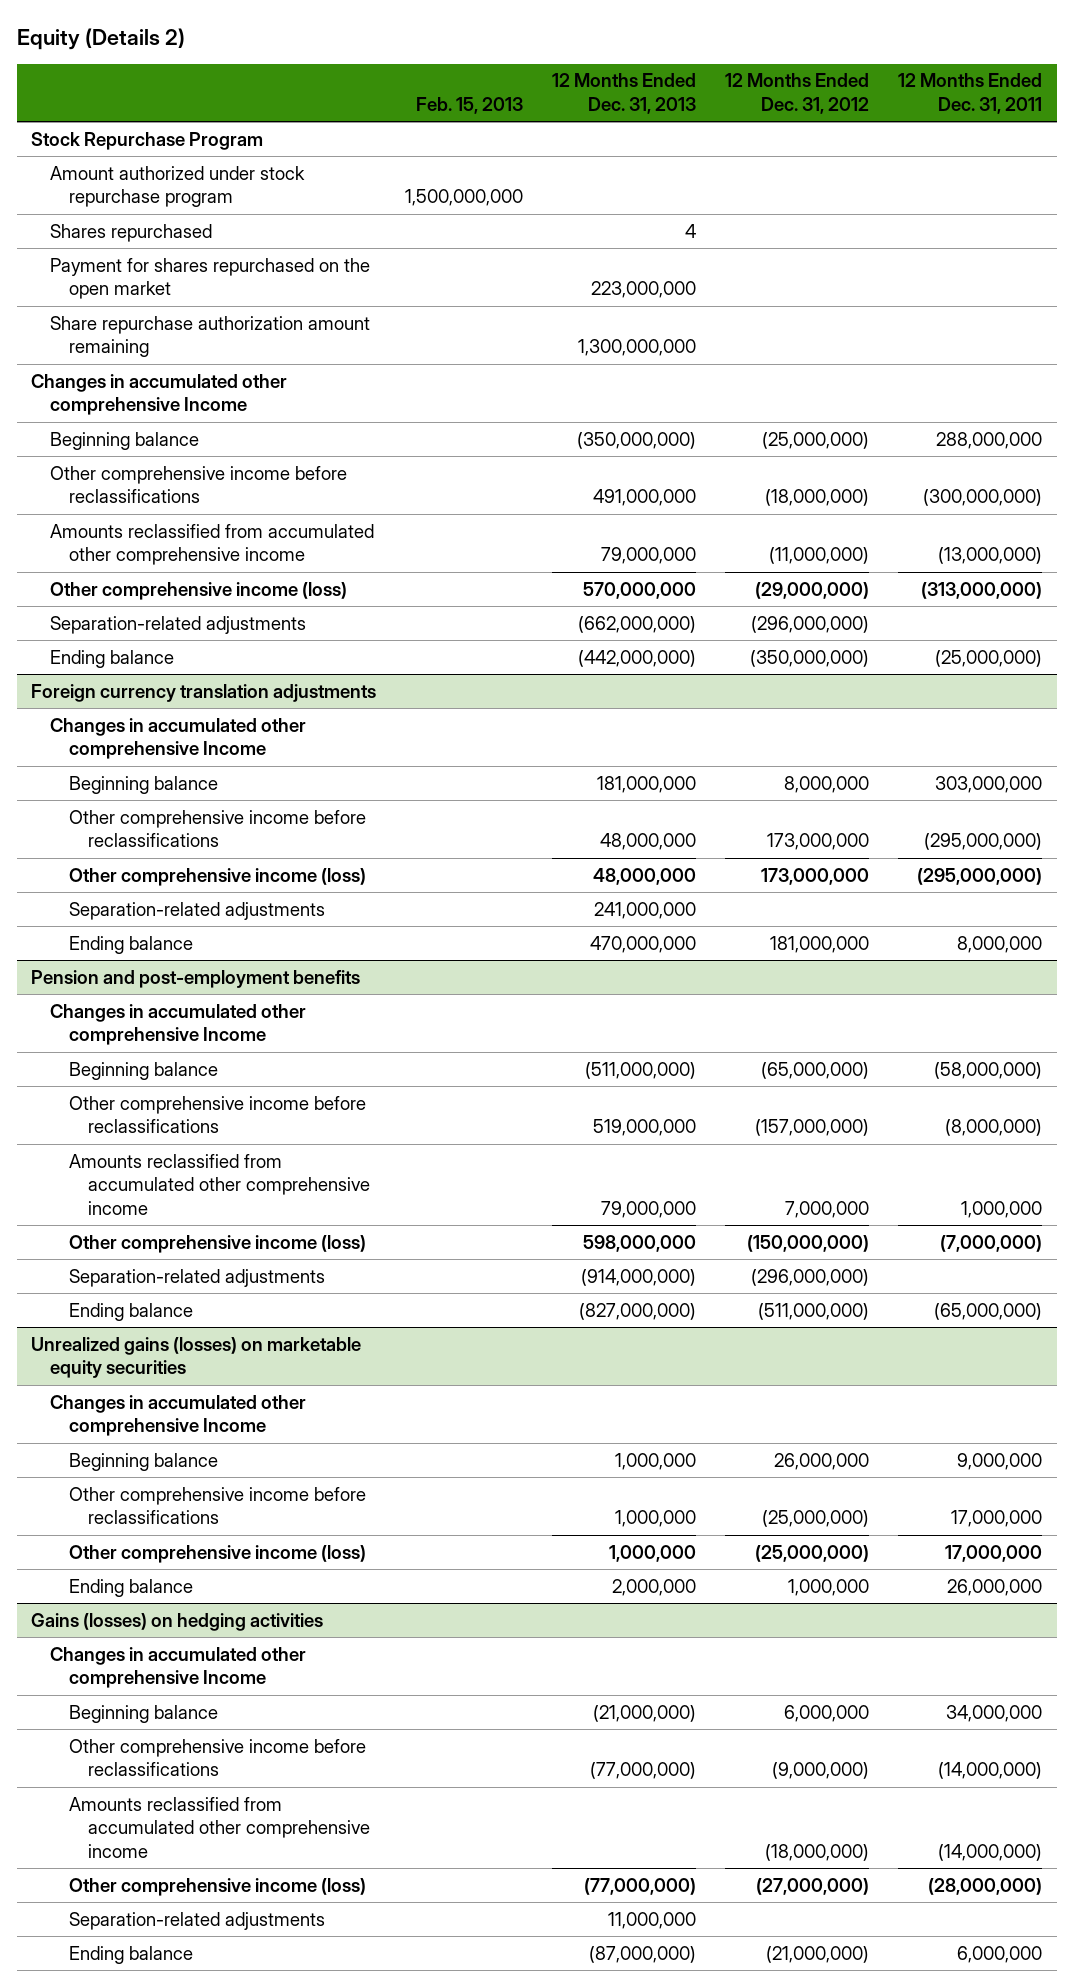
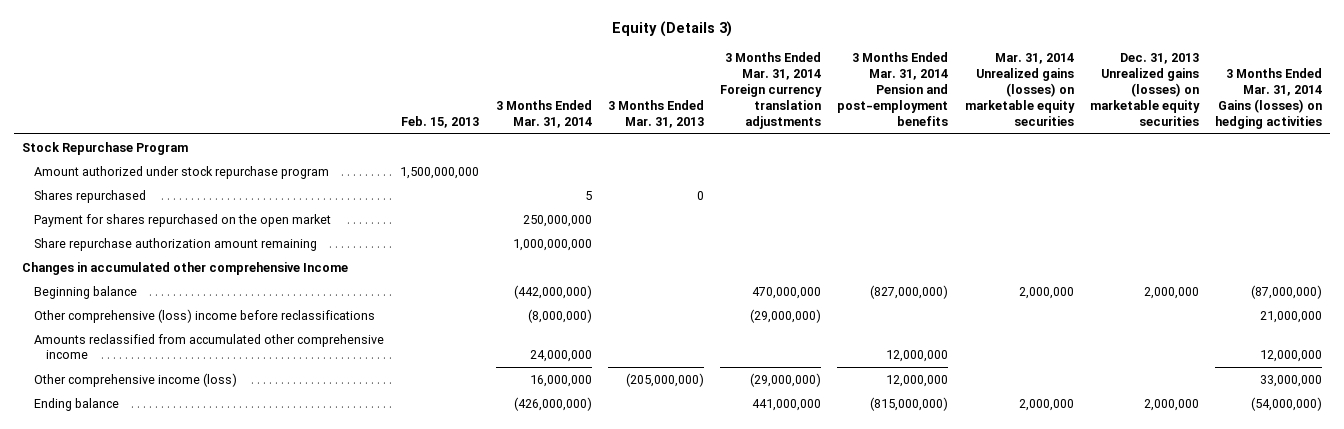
- Equity (Details 2)
+ Equity (Details 3)
- | Feb. 15, 2013 | 12 Months Ended Dec. 31, 2013 | 12 Months Ended Dec. 31, 2012 | 12 Months Ended Dec. 31, 2011
+ | Feb. 15, 2013 | 3 Months Ended Mar. 31, 2014 | 3 Months Ended Mar. 31, 2013 | 3 Months Ended Mar. 31, 2014 Foreign currency translation adjustments | 3 Months Ended Mar. 31, 2014 Pension and post-employment benefits | Mar. 31, 2014 Unrealized gains (losses) on marketable equity securities | Dec. 31, 2013 Unrealized gains (losses) on marketable equity securities | 3 Months Ended Mar. 31, 2014 Gains (losses) on hedging activities
- Other comprehensive income before reclassifications | | 491,000,000 | (18,000,000) | (300,000,000)
+ Other comprehensive (loss) income before reclassifications | | (8,000,000) | | (29,000,000) | | | | 21,000,000
- Separation-related adjustments | | (662,000,000) | (296,000,000) |
- Foreign currency translation adjustments
- Changes in accumulated other comprehensive Income
- Beginning balance | | 181,000,000 | 8,000,000 | 303,000,000
- Other comprehensive income before reclassifications | | 48,000,000 | 173,000,000 | (295,000,000)
- Other comprehensive income (loss) | | 48,000,000 | 173,000,000 | (295,000,000)
- Separation-related adjustments | | 241,000,000 | |
- Ending balance | | 470,000,000 | 181,000,000 | 8,000,000
- Pension and post-employment benefits
- Changes in accumulated other comprehensive Income
- Beginning balance | | (511,000,000) | (65,000,000) | (58,000,000)
- Other comprehensive income before reclassifications | | 519,000,000 | (157,000,000) | (8,000,000)
- Amounts reclassified from accumulated other comprehensive income | | 79,000,000 | 7,000,000 | 1,000,000
- Other comprehensive income (loss) | | 598,000,000 | (150,000,000) | (7,000,000)
- Separation-related adjustments | | (914,000,000) | (296,000,000) |
- Ending balance | | (827,000,000) | (511,000,000) | (65,000,000)
- Unrealized gains (losses) on marketable equity securities
- Changes in accumulated other comprehensive Income
- Beginning balance | | 1,000,000 | 26,000,000 | 9,000,000
- Other comprehensive income before reclassifications | | 1,000,000 | (25,000,000) | 17,000,000
- Other comprehensive income (loss) | | 1,000,000 | (25,000,000) | 17,000,000
- Ending balance | | 2,000,000 | 1,000,000 | 26,000,000
- Gains (losses) on hedging activities
- Changes in accumulated other comprehensive Income
- Beginning balance | | (21,000,000) | 6,000,000 | 34,000,000
- Other comprehensive income before reclassifications | | (77,000,000) | (9,000,000) | (14,000,000)
- Amounts reclassified from accumulated other comprehensive income | | | (18,000,000) | (14,000,000)
- Other comprehensive income (loss) | | (77,000,000) | (27,000,000) | (28,000,000)
- Separation-related adjustments | | 11,000,000 | |
- Ending balance | | (87,000,000) | (21,000,000) | 6,000,000

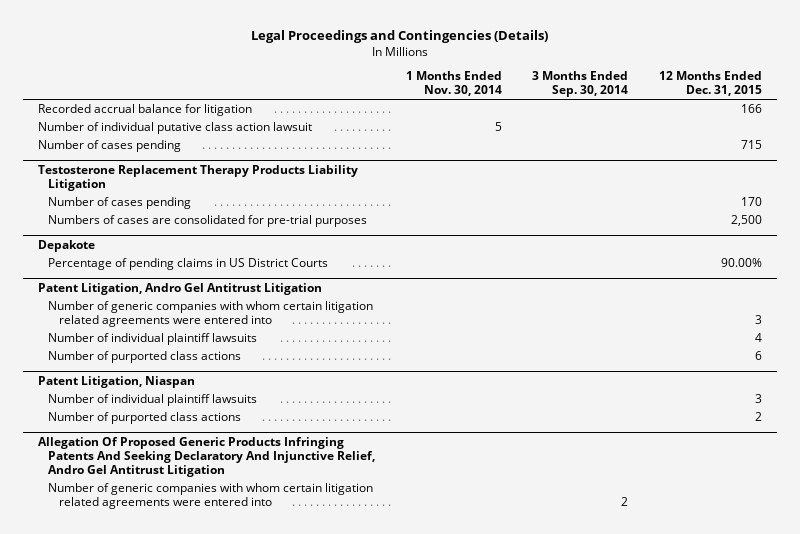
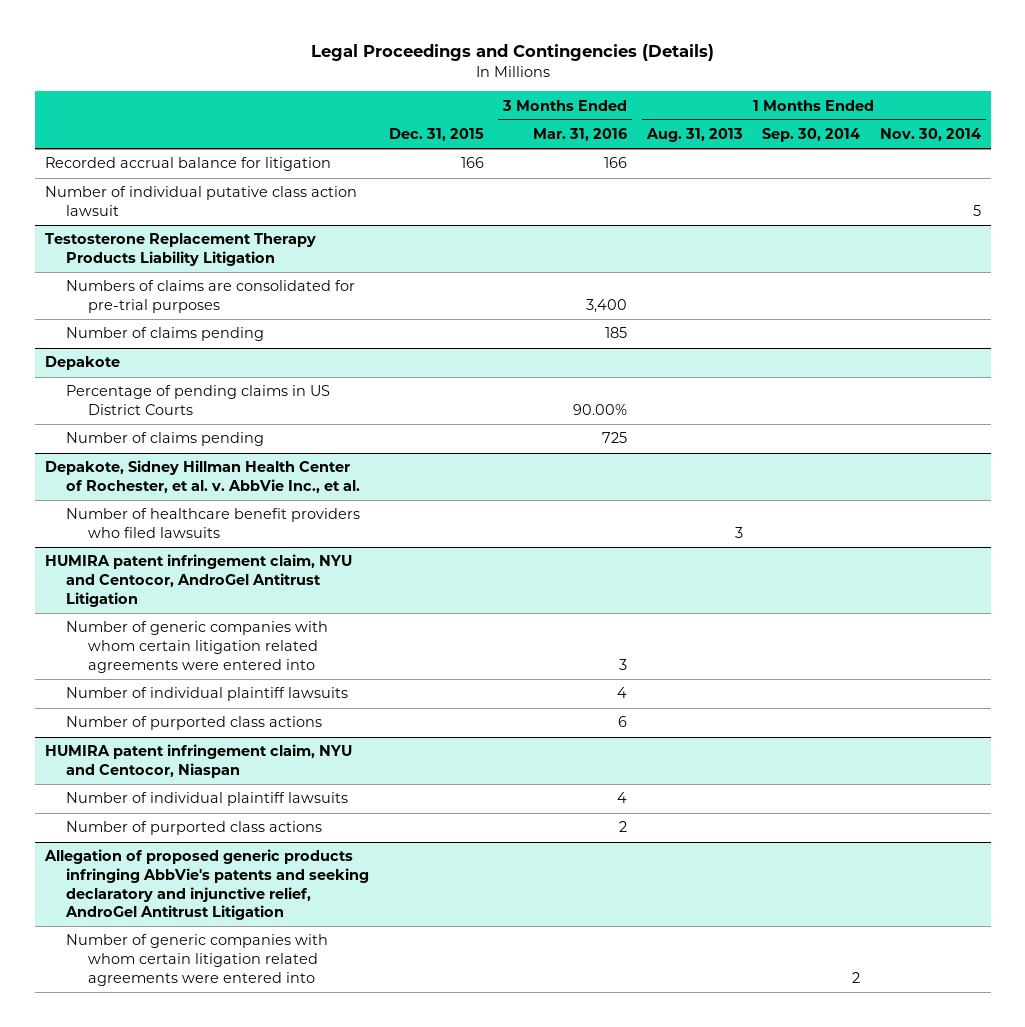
- | 1 Months Ended Nov. 30, 2014 | 3 Months Ended Sep. 30, 2014 | 12 Months Ended Dec. 31, 2015
+ | Dec. 31, 2015 | 3 Months Ended Mar. 31, 2016 | 1 Months Ended Aug. 31, 2013 | 1 Months Ended Sep. 30, 2014 | 1 Months Ended Nov. 30, 2014
- Number of cases pending | | | 715
@ Testosterone Replacement Therapy Products Liability Litigation
- Number of cases pending | | | 170
- Numbers of cases are consolidated for pre-trial purposes | | | 2,500
+ Numbers of claims are consolidated for pre-trial purposes | | 3,400 | | |
+ Number of claims pending | | 185 | | |
- Patent Litigation, Andro Gel Antitrust Litigation
- Number of generic companies with whom certain litigation related agreements were entered into | | | 3
- Number of individual plaintiff lawsuits | | | 4
- Number of purported class actions | | | 6
- Patent Litigation, Niaspan
- Number of individual plaintiff lawsuits | | | 3
- Number of purported class actions | | | 2
- Allegation Of Proposed Generic Products Infringing Patents And Seeking Declaratory And Injunctive Relief, Andro Gel Antitrust Litigation
@ Depakote
+ Number of claims pending | | 725 | | |
+ Depakote, Sidney Hillman Health Center of Rochester, et al. v. AbbVie Inc., et al.
+ Number of healthcare benefit providers who filed lawsuits | | | 3 | |
+ HUMIRA patent infringement claim, NYU and Centocor, AndroGel Antitrust Litigation
+ Number of generic companies with whom certain litigation related agreements were entered into | | 3 | | |
+ Number of individual plaintiff lawsuits | | 4 | | |
+ Number of purported class actions | | 6 | | |
+ HUMIRA patent infringement claim, NYU and Centocor, Niaspan
+ Number of individual plaintiff lawsuits | | 4 | | |
+ Number of purported class actions | | 2 | | |
+ Allegation of proposed generic products infringing AbbVie's patents and seeking declaratory and injunctive relief, AndroGel Antitrust Litigation

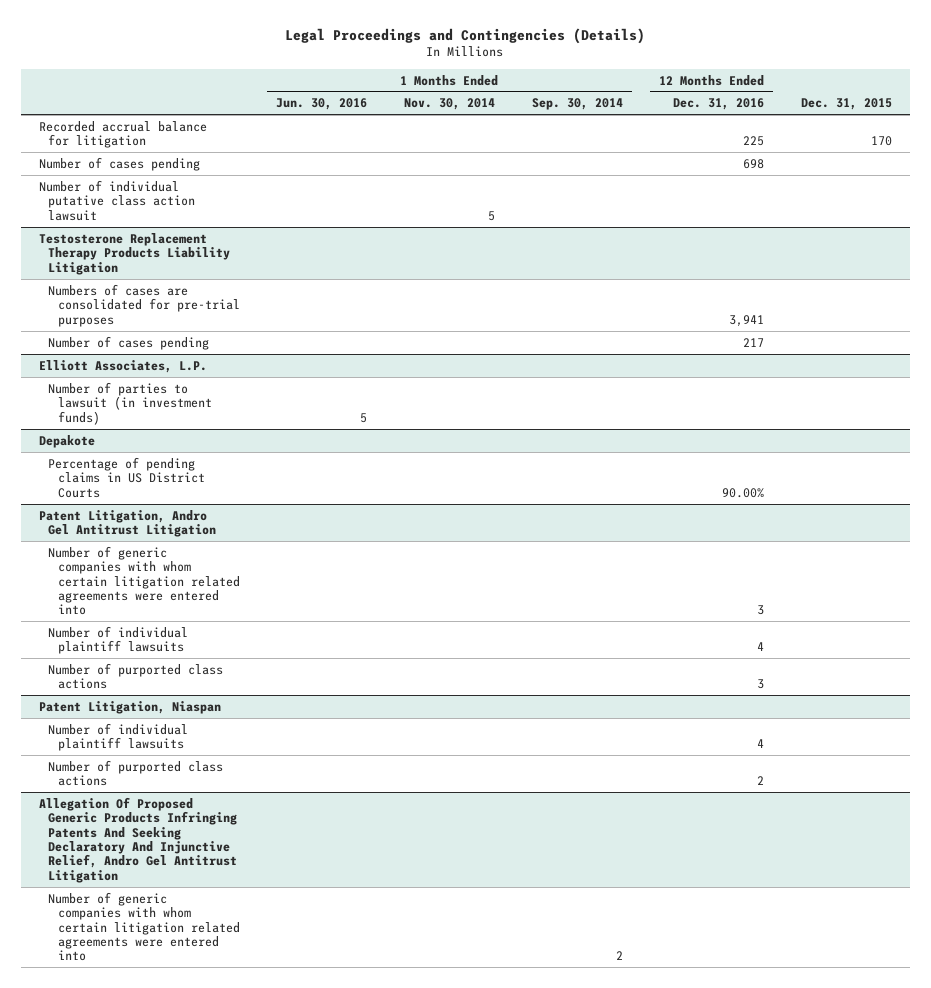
- | Dec. 31, 2015 | 3 Months Ended Mar. 31, 2016 | 1 Months Ended Aug. 31, 2013 | 1 Months Ended Sep. 30, 2014 | 1 Months Ended Nov. 30, 2014
+ | 1 Months Ended Jun. 30, 2016 | 1 Months Ended Nov. 30, 2014 | 1 Months Ended Sep. 30, 2014 | 12 Months Ended Dec. 31, 2016 | Dec. 31, 2015
- Recorded accrual balance for litigation | 166 | 166 | | |
+ Recorded accrual balance for litigation | | | | 225 | 170
+ Number of cases pending | | | | 698 |
@ Testosterone Replacement Therapy Products Liability Litigation
- Numbers of claims are consolidated for pre-trial purposes | | 3,400 | | |
- Number of claims pending | | 185 | | |
+ Numbers of cases are consolidated for pre-trial purposes | | | | 3,941 |
+ Number of cases pending | | | | 217 |
+ Elliott Associates, L.P.
+ Number of parties to lawsuit (in investment funds) | 5 | | | |
@ Depakote
- Number of claims pending | | 725 | | |
- Depakote, Sidney Hillman Health Center of Rochester, et al. v. AbbVie Inc., et al.
- Number of healthcare benefit providers who filed lawsuits | | | 3 | |
- HUMIRA patent infringement claim, NYU and Centocor, AndroGel Antitrust Litigation
- Number of generic companies with whom certain litigation related agreements were entered into | | 3 | | |
- Number of individual plaintiff lawsuits | | 4 | | |
- Number of purported class actions | | 6 | | |
- HUMIRA patent infringement claim, NYU and Centocor, Niaspan
- Number of individual plaintiff lawsuits | | 4 | | |
- Number of purported class actions | | 2 | | |
- Allegation of proposed generic products infringing AbbVie's patents and seeking declaratory and injunctive relief, AndroGel Antitrust Litigation
+ Patent Litigation, Andro Gel Antitrust Litigation
+ Number of generic companies with whom certain litigation related agreements were entered into | | | | 3 |
+ Number of individual plaintiff lawsuits | | | | 4 |
+ Number of purported class actions | | | | 3 |
+ Patent Litigation, Niaspan
+ Number of individual plaintiff lawsuits | | | | 4 |
+ Number of purported class actions | | | | 2 |
+ Allegation Of Proposed Generic Products Infringing Patents And Seeking Declaratory And Injunctive Relief, Andro Gel Antitrust Litigation

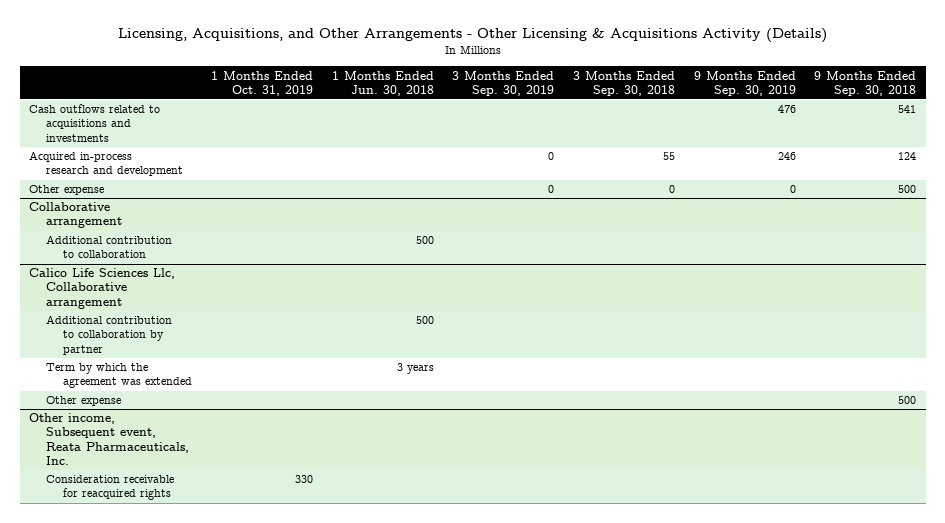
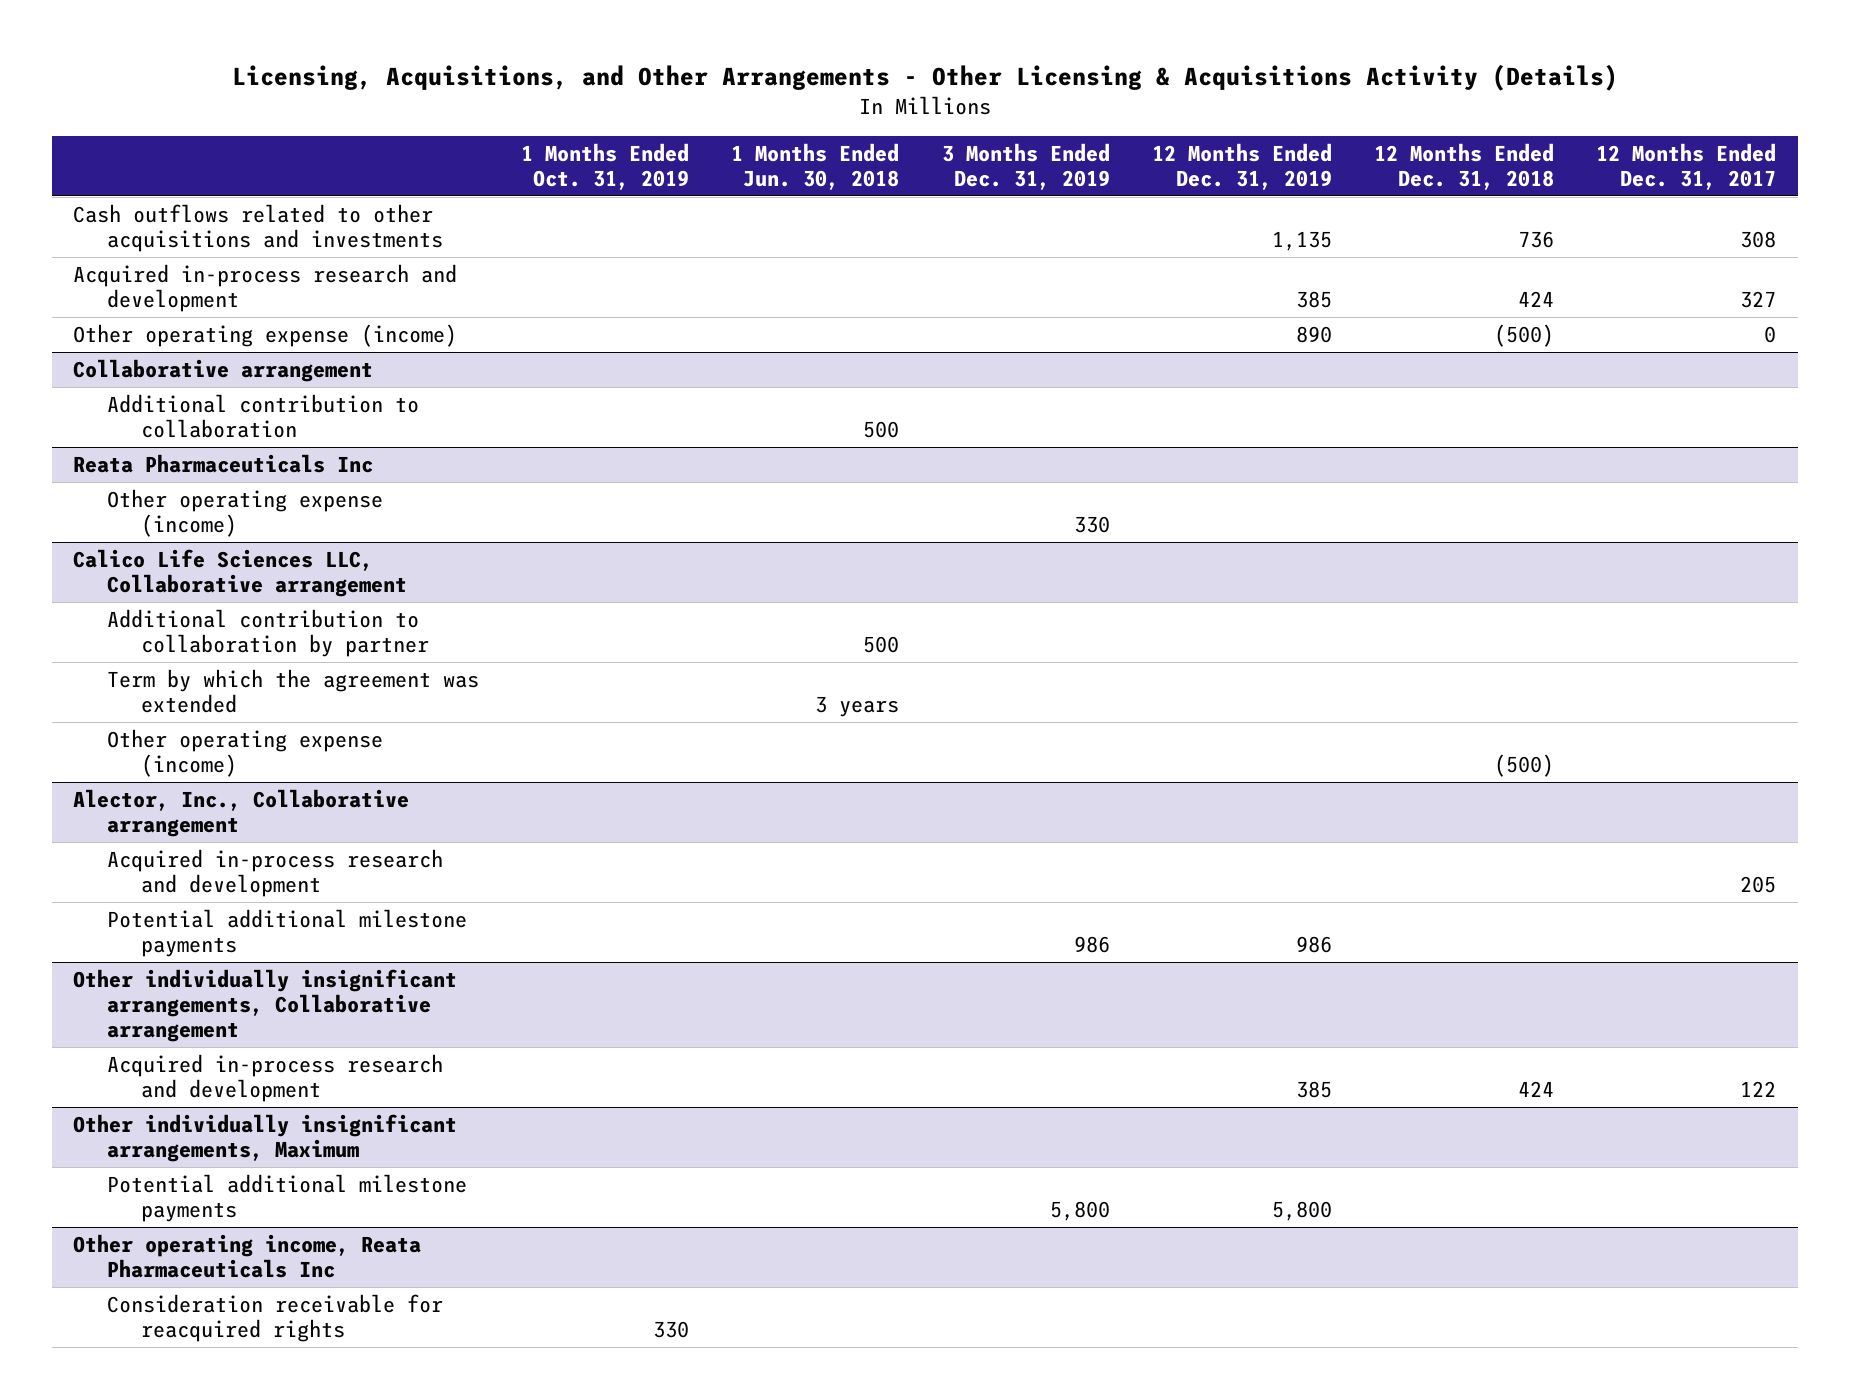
- | 1 Months Ended Oct. 31, 2019 | 1 Months Ended Jun. 30, 2018 | 3 Months Ended Sep. 30, 2019 | 3 Months Ended Sep. 30, 2018 | 9 Months Ended Sep. 30, 2019 | 9 Months Ended Sep. 30, 2018
+ | 1 Months Ended Oct. 31, 2019 | 1 Months Ended Jun. 30, 2018 | 3 Months Ended Dec. 31, 2019 | 12 Months Ended Dec. 31, 2019 | 12 Months Ended Dec. 31, 2018 | 12 Months Ended Dec. 31, 2017
- Cash outflows related to acquisitions and investments | | | | | 476 | 541
+ Cash outflows related to other acquisitions and investments | | | | 1,135 | 736 | 308
- Other expense | | | 0 | 0 | 0 | 500
+ Other operating expense (income) | | | | 890 | (500) | 0
- Calico Life Sciences Llc, Collaborative arrangement
+ Reata Pharmaceuticals Inc
+ Other operating expense (income) | | | 330 | | |
+ Calico Life Sciences LLC, Collaborative arrangement
- Other expense | | | | | | 500
- Other income, Subsequent event, Reata Pharmaceuticals, Inc.
+ Other operating expense (income) | | | | | (500) |
+ Alector, Inc., Collaborative arrangement
+ Acquired in-process research and development | | | | | | 205
+ Potential additional milestone payments | | | 986 | 986 | |
+ Other individually insignificant arrangements, Collaborative arrangement
+ Acquired in-process research and development | | | | 385 | 424 | 122
+ Other individually insignificant arrangements, Maximum
+ Potential additional milestone payments | | | 5,800 | 5,800 | |
+ Other operating income, Reata Pharmaceuticals Inc

